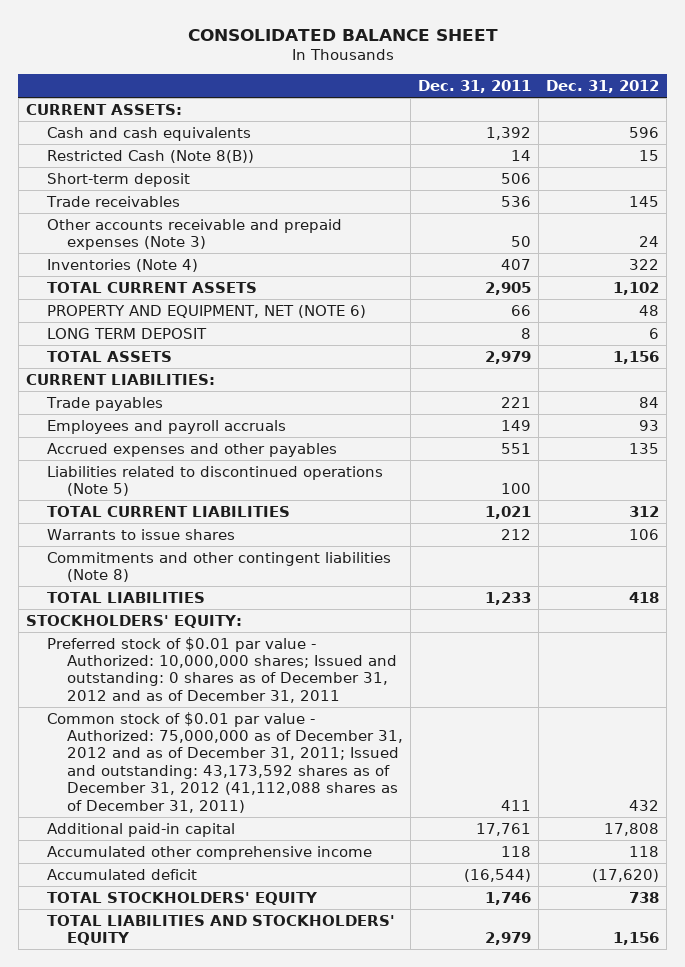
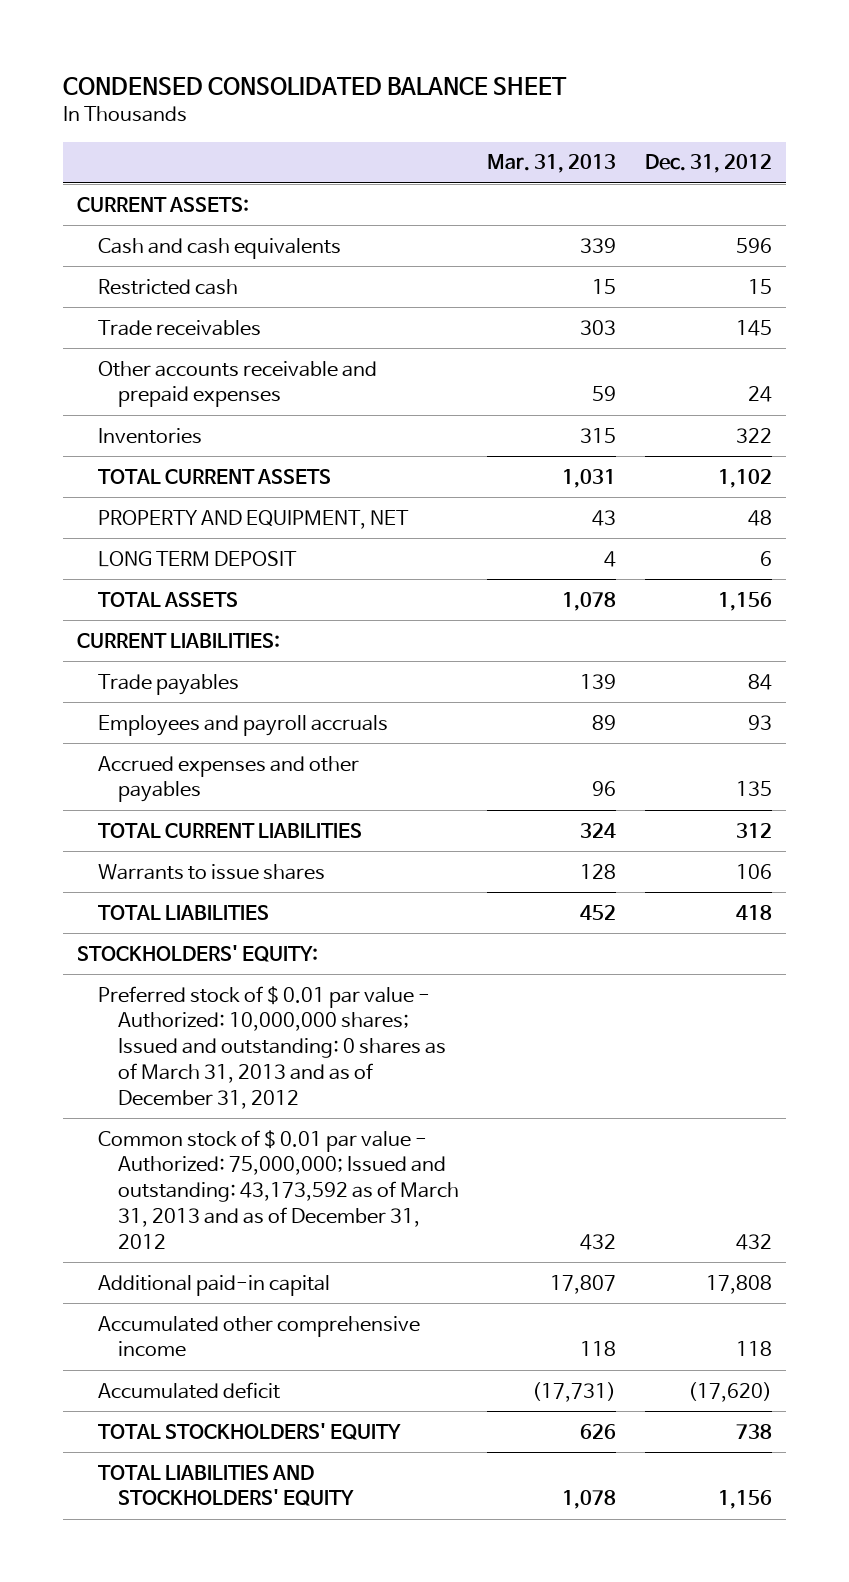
- CONSOLIDATED BALANCE SHEET
+ CONDENSED CONSOLIDATED BALANCE SHEET
- | Dec. 31, 2011 | Dec. 31, 2012
+ | Mar. 31, 2013 | Dec. 31, 2012
- Restricted Cash (Note 8(B)) | 14 | 15
- Short-term deposit | 506 |
+ Restricted cash | 15 | 15
- Other accounts receivable and prepaid expenses (Note 3) | 50 | 24
- Inventories (Note 4) | 407 | 322
+ Other accounts receivable and prepaid expenses | 59 | 24
+ Inventories | 315 | 322
- PROPERTY AND EQUIPMENT, NET (NOTE 6) | 66 | 48
+ PROPERTY AND EQUIPMENT, NET | 43 | 48
- Liabilities related to discontinued operations (Note 5) | 100 |
- Commitments and other contingent liabilities (Note 8)
- Preferred stock of $0.01 par value - Authorized: 10,000,000 shares; Issued and outstanding: 0 shares as of December 31, 2012 and as of December 31, 2011
- Common stock of $0.01 par value - Authorized: 75,000,000 as of December 31, 2012 and as of December 31, 2011; Issued and outstanding: 43,173,592 shares as of December 31, 2012 (41,112,088 shares as of December 31, 2011) | 411 | 432
+ Preferred stock of $ 0.01 par value - Authorized: 10,000,000 shares; Issued and outstanding: 0 shares as of March 31, 2013 and as of December 31, 2012
+ Common stock of $ 0.01 par value - Authorized: 75,000,000; Issued and outstanding: 43,173,592 as of March 31, 2013 and as of December 31, 2012 | 432 | 432

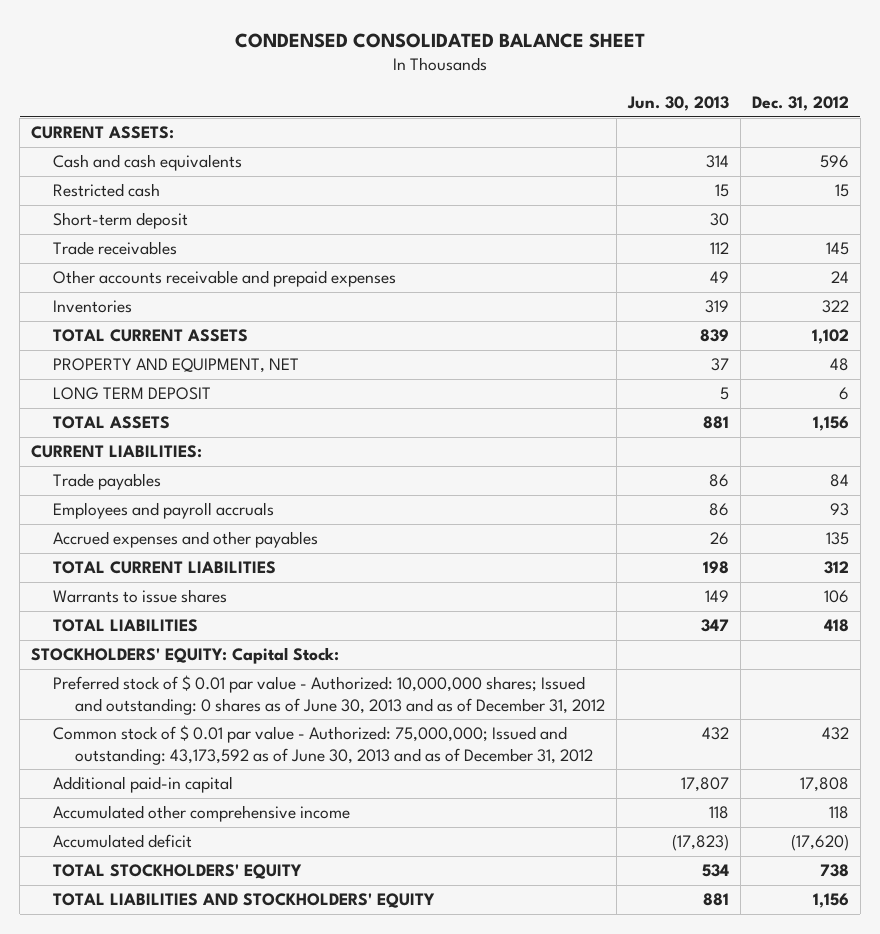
- | Mar. 31, 2013 | Dec. 31, 2012
+ | Jun. 30, 2013 | Dec. 31, 2012
+ Short-term deposit | 30 |
- STOCKHOLDERS' EQUITY:
- Preferred stock of $ 0.01 par value - Authorized: 10,000,000 shares; Issued and outstanding: 0 shares as of March 31, 2013 and as of December 31, 2012
- Common stock of $ 0.01 par value - Authorized: 75,000,000; Issued and outstanding: 43,173,592 as of March 31, 2013 and as of December 31, 2012 | 432 | 432
+ STOCKHOLDERS' EQUITY: Capital Stock:
+ Preferred stock of $ 0.01 par value - Authorized: 10,000,000 shares; Issued and outstanding: 0 shares as of June 30, 2013 and as of December 31, 2012
+ Common stock of $ 0.01 par value - Authorized: 75,000,000; Issued and outstanding: 43,173,592 as of June 30, 2013 and as of December 31, 2012 | 432 | 432

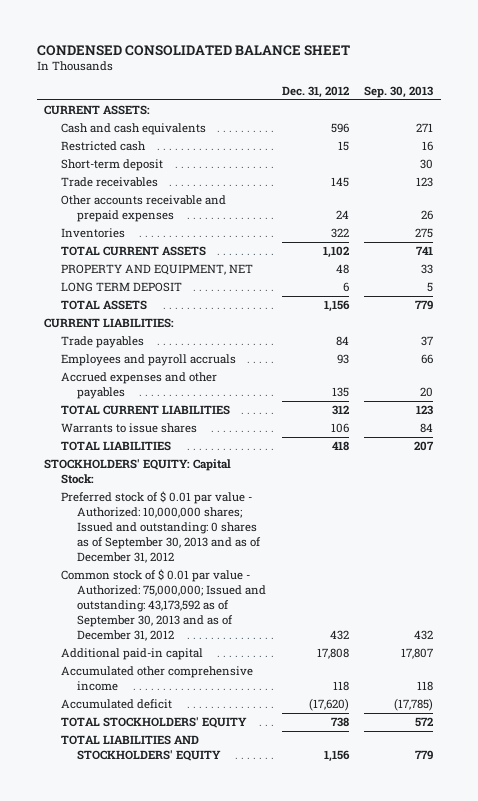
- | Jun. 30, 2013 | Dec. 31, 2012
+ | Dec. 31, 2012 | Sep. 30, 2013
- Preferred stock of $ 0.01 par value - Authorized: 10,000,000 shares; Issued and outstanding: 0 shares as of June 30, 2013 and as of December 31, 2012
- Common stock of $ 0.01 par value - Authorized: 75,000,000; Issued and outstanding: 43,173,592 as of June 30, 2013 and as of December 31, 2012 | 432 | 432
+ Preferred stock of $ 0.01 par value - Authorized: 10,000,000 shares; Issued and outstanding: 0 shares as of September 30, 2013 and as of December 31, 2012
+ Common stock of $ 0.01 par value - Authorized: 75,000,000; Issued and outstanding: 43,173,592 as of September 30, 2013 and as of December 31, 2012 | 432 | 432

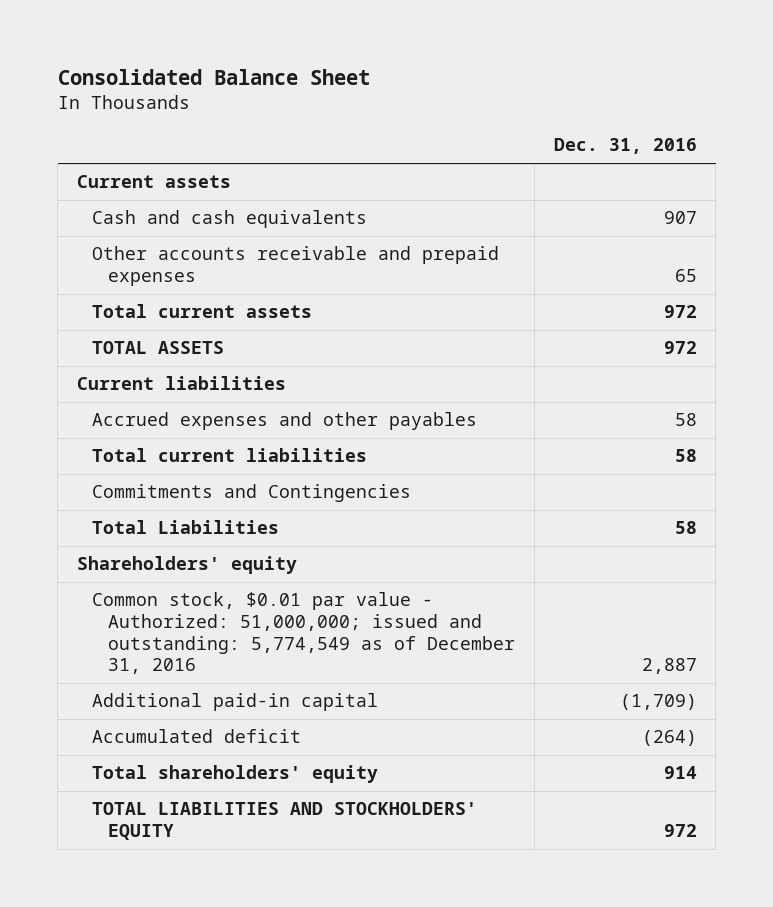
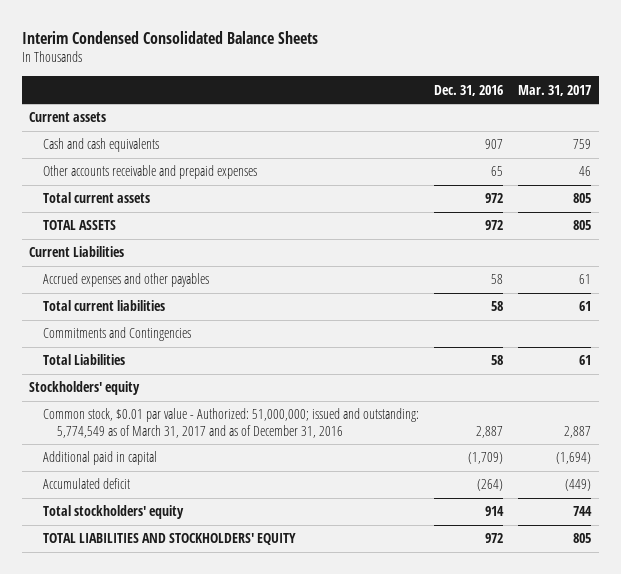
- Consolidated Balance Sheet
+ Interim Condensed Consolidated Balance Sheets
- | Dec. 31, 2016
+ | Dec. 31, 2016 | Mar. 31, 2017
- Current liabilities
+ Current Liabilities
- Shareholders' equity
- Common stock, $0.01 par value - Authorized: 51,000,000; issued and outstanding: 5,774,549 as of December 31, 2016 | 2,887
- Additional paid-in capital | (1,709)
+ Stockholders' equity
+ Common stock, $0.01 par value - Authorized: 51,000,000; issued and outstanding: 5,774,549 as of March 31, 2017 and as of December 31, 2016 | 2,887 | 2,887
+ Additional paid in capital | (1,709) | (1,694)
- Total shareholders' equity | 914
+ Total stockholders' equity | 914 | 744

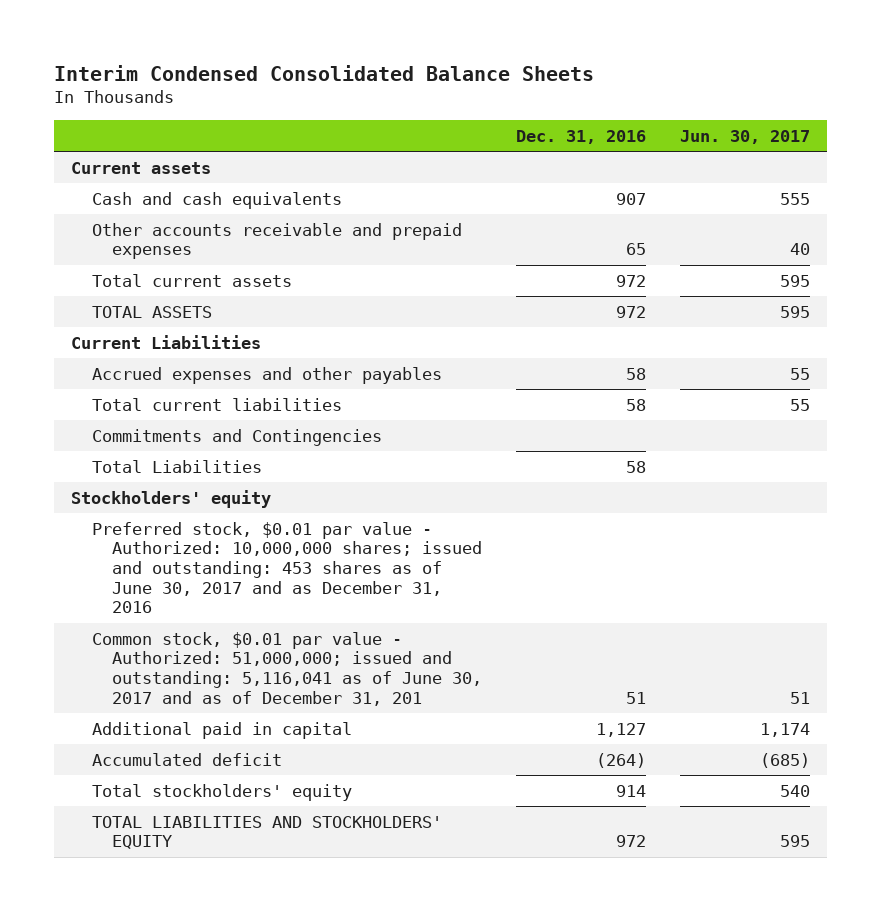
- | Dec. 31, 2016 | Mar. 31, 2017
+ | Dec. 31, 2016 | Jun. 30, 2017
- Common stock, $0.01 par value - Authorized: 51,000,000; issued and outstanding: 5,774,549 as of March 31, 2017 and as of December 31, 2016 | 2,887 | 2,887
- Additional paid in capital | (1,709) | (1,694)
+ Preferred stock, $0.01 par value - Authorized: 10,000,000 shares; issued and outstanding: 453 shares as of June 30, 2017 and as December 31, 2016
+ Common stock, $0.01 par value - Authorized: 51,000,000; issued and outstanding: 5,116,041 as of June 30, 2017 and as of December 31, 201 | 51 | 51
+ Additional paid in capital | 1,127 | 1,174

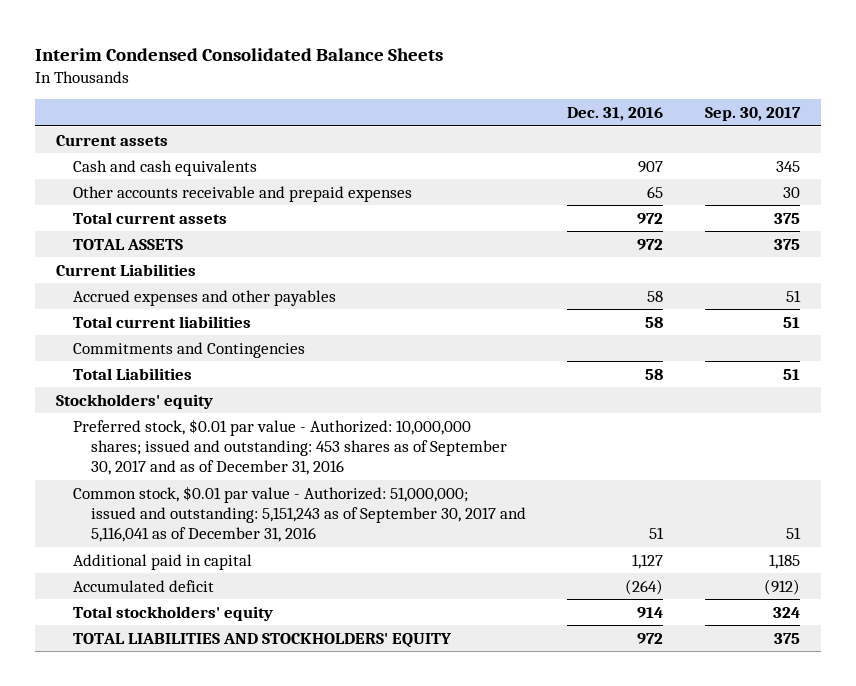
- | Dec. 31, 2016 | Jun. 30, 2017
+ | Dec. 31, 2016 | Sep. 30, 2017
- Preferred stock, $0.01 par value - Authorized: 10,000,000 shares; issued and outstanding: 453 shares as of June 30, 2017 and as December 31, 2016
- Common stock, $0.01 par value - Authorized: 51,000,000; issued and outstanding: 5,116,041 as of June 30, 2017 and as of December 31, 201 | 51 | 51
+ Preferred stock, $0.01 par value - Authorized: 10,000,000 shares; issued and outstanding: 453 shares as of September 30, 2017 and as of December 31, 2016
+ Common stock, $0.01 par value - Authorized: 51,000,000; issued and outstanding: 5,151,243 as of September 30, 2017 and 5,116,041 as of December 31, 2016 | 51 | 51

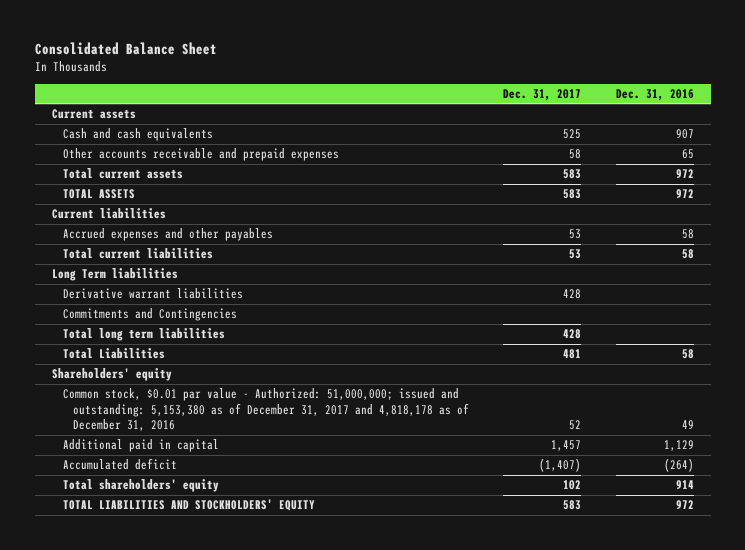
- Interim Condensed Consolidated Balance Sheets
+ Consolidated Balance Sheet
- | Dec. 31, 2016 | Sep. 30, 2017
+ | Dec. 31, 2017 | Dec. 31, 2016
- Current Liabilities
+ Current liabilities
+ Long Term liabilities
+ Derivative warrant liabilities | 428 |
+ Total long term liabilities | 428 |
- Stockholders' equity
- Preferred stock, $0.01 par value - Authorized: 10,000,000 shares; issued and outstanding: 453 shares as of September 30, 2017 and as of December 31, 2016
- Common stock, $0.01 par value - Authorized: 51,000,000; issued and outstanding: 5,151,243 as of September 30, 2017 and 5,116,041 as of December 31, 2016 | 51 | 51
- Additional paid in capital | 1,127 | 1,185
+ Shareholders' equity
+ Common stock, $0.01 par value - Authorized: 51,000,000; issued and outstanding: 5,153,380 as of December 31, 2017 and 4,818,178 as of December 31, 2016 | 52 | 49
+ Additional paid in capital | 1,457 | 1,129
- Total stockholders' equity | 914 | 324
+ Total shareholders' equity | 102 | 914

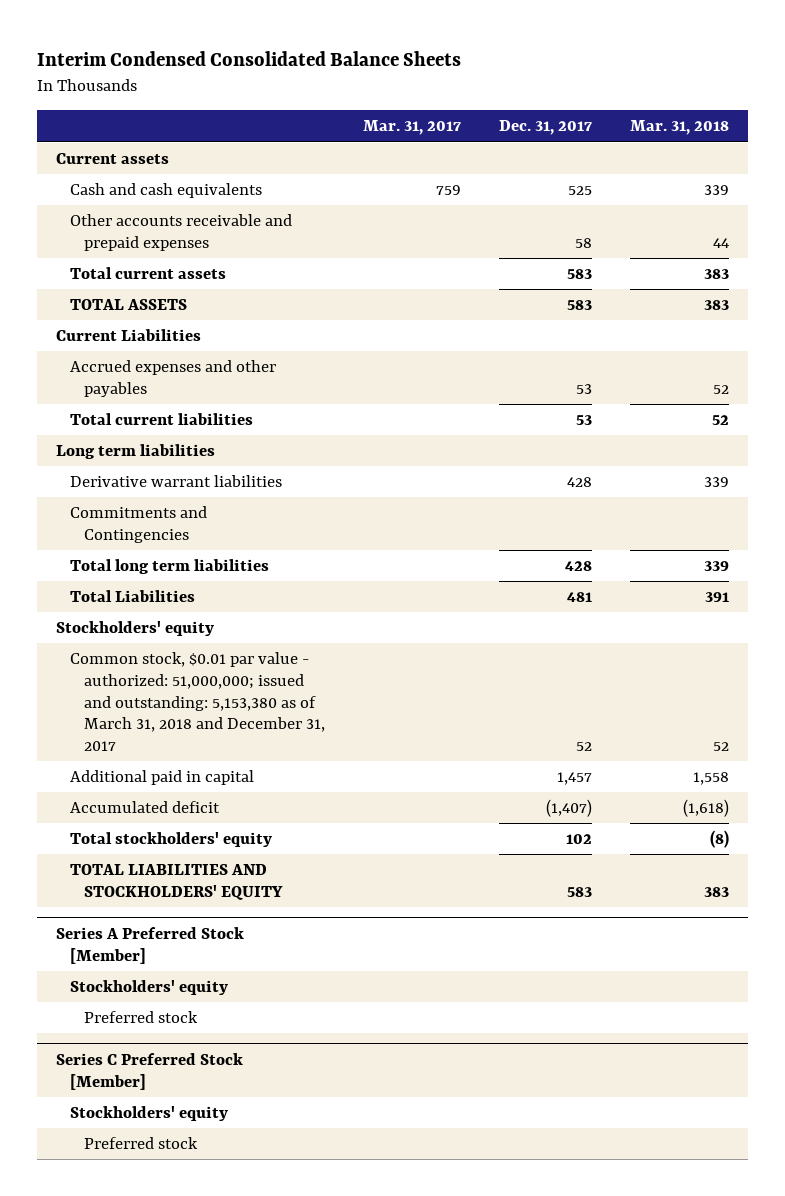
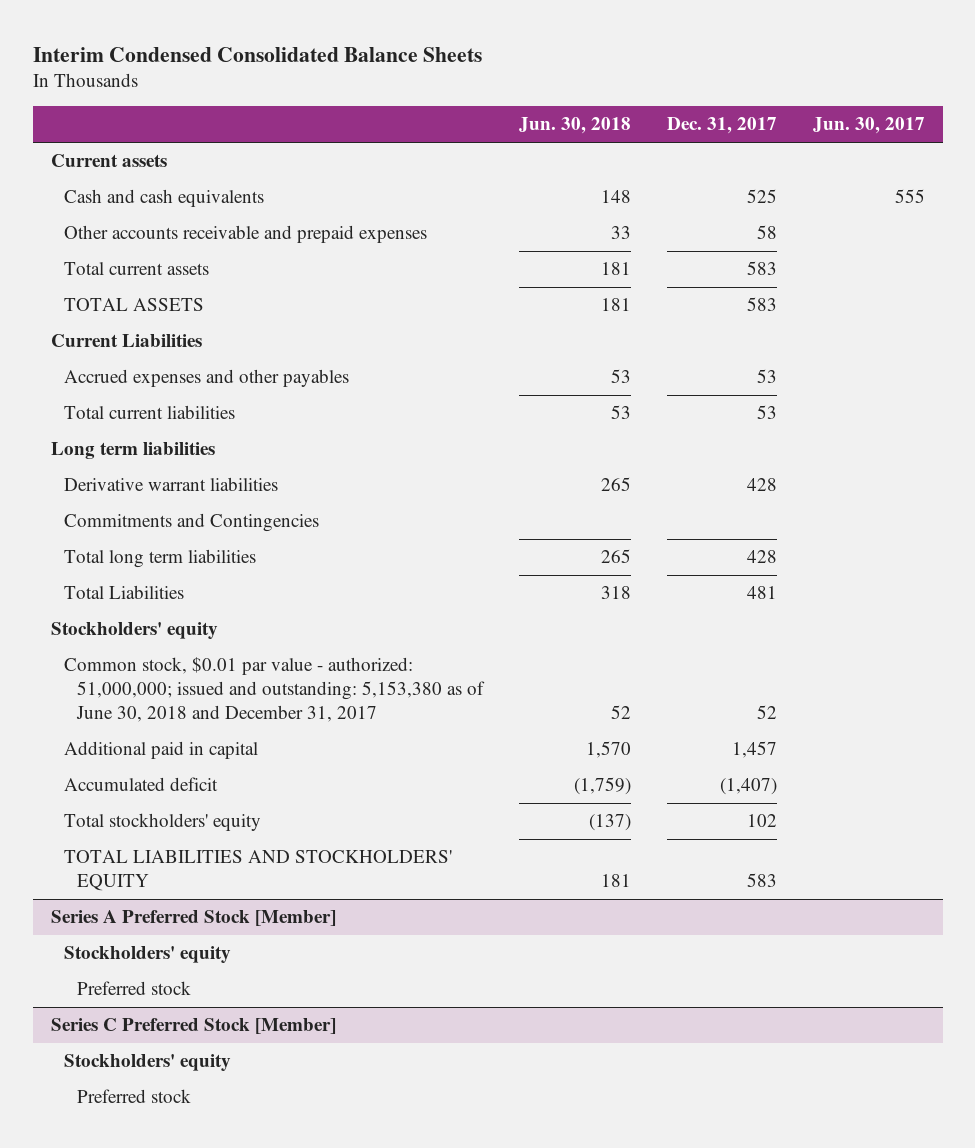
- | Mar. 31, 2017 | Dec. 31, 2017 | Mar. 31, 2018
+ | Jun. 30, 2018 | Dec. 31, 2017 | Jun. 30, 2017
- Common stock, $0.01 par value - authorized: 51,000,000; issued and outstanding: 5,153,380 as of March 31, 2018 and December 31, 2017 | | 52 | 52
+ Common stock, $0.01 par value - authorized: 51,000,000; issued and outstanding: 5,153,380 as of June 30, 2018 and December 31, 2017 | 52 | 52 |

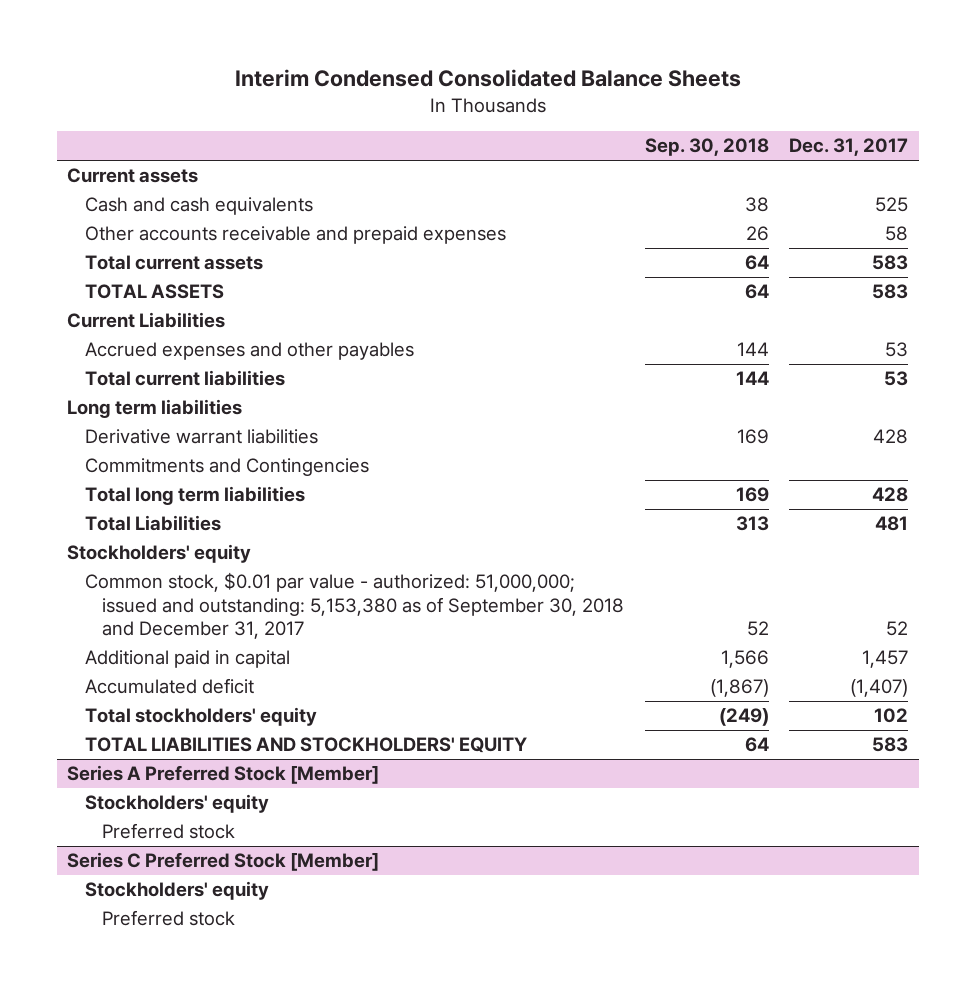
- | Jun. 30, 2018 | Dec. 31, 2017 | Jun. 30, 2017
+ | Sep. 30, 2018 | Dec. 31, 2017
- Common stock, $0.01 par value - authorized: 51,000,000; issued and outstanding: 5,153,380 as of June 30, 2018 and December 31, 2017 | 52 | 52 |
+ Common stock, $0.01 par value - authorized: 51,000,000; issued and outstanding: 5,153,380 as of September 30, 2018 and December 31, 2017 | 52 | 52

